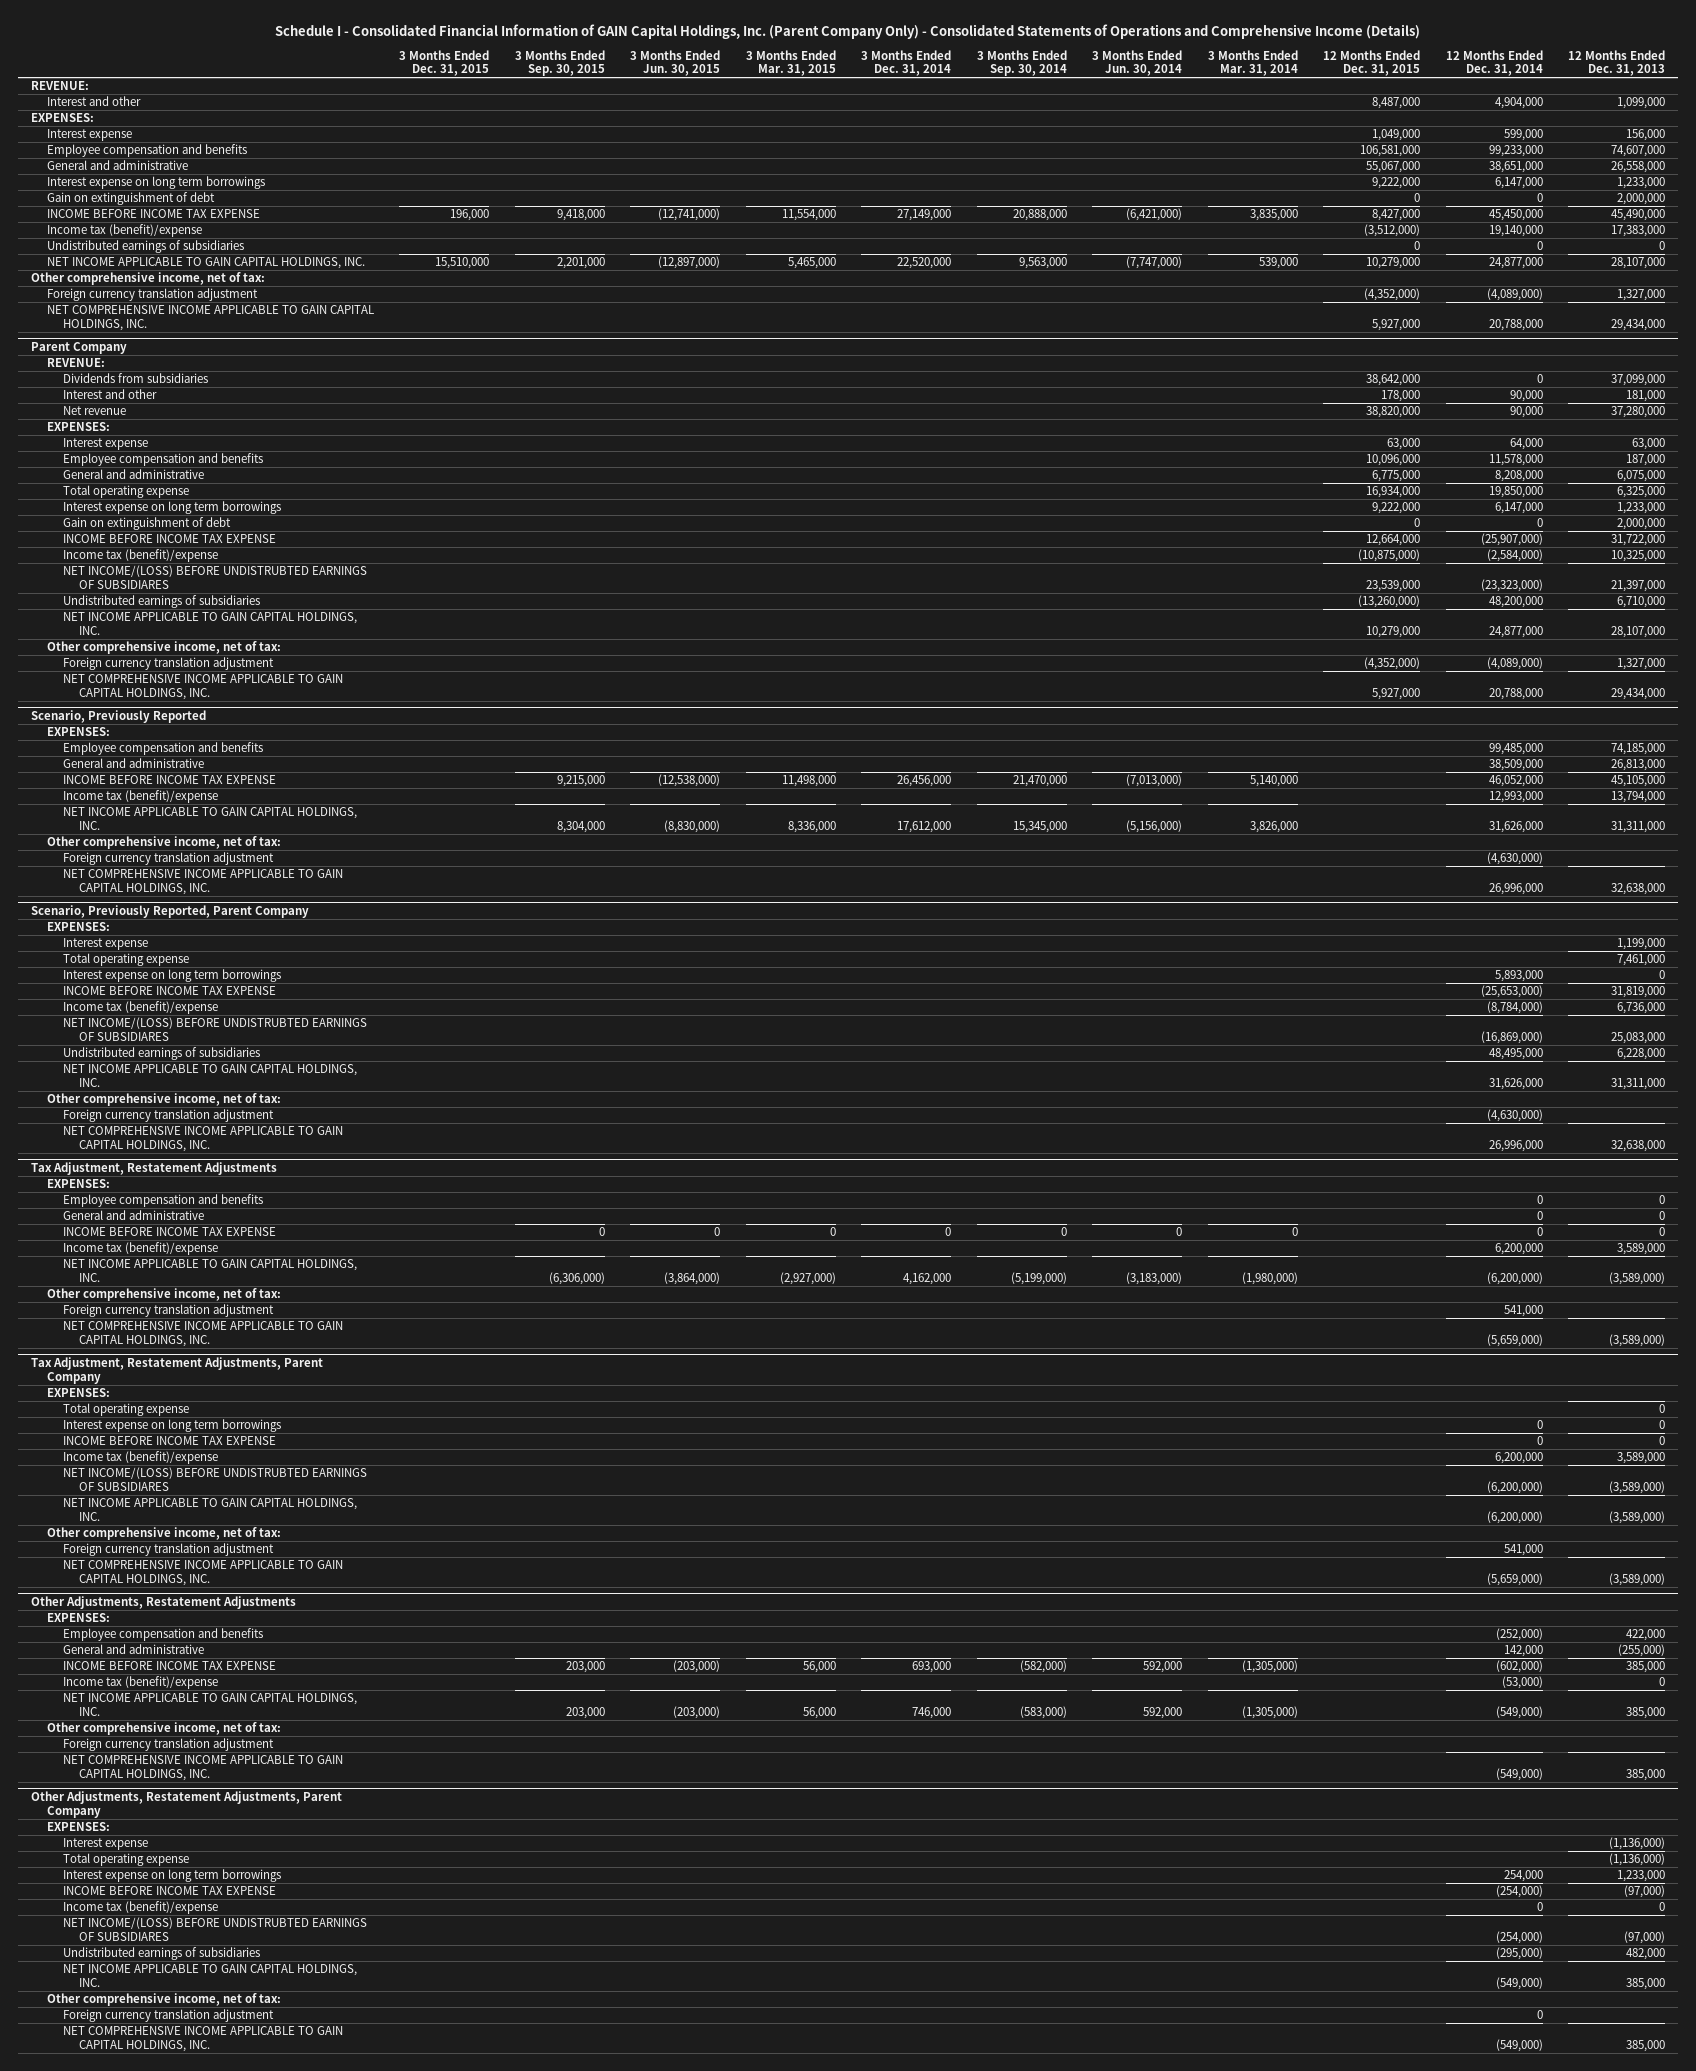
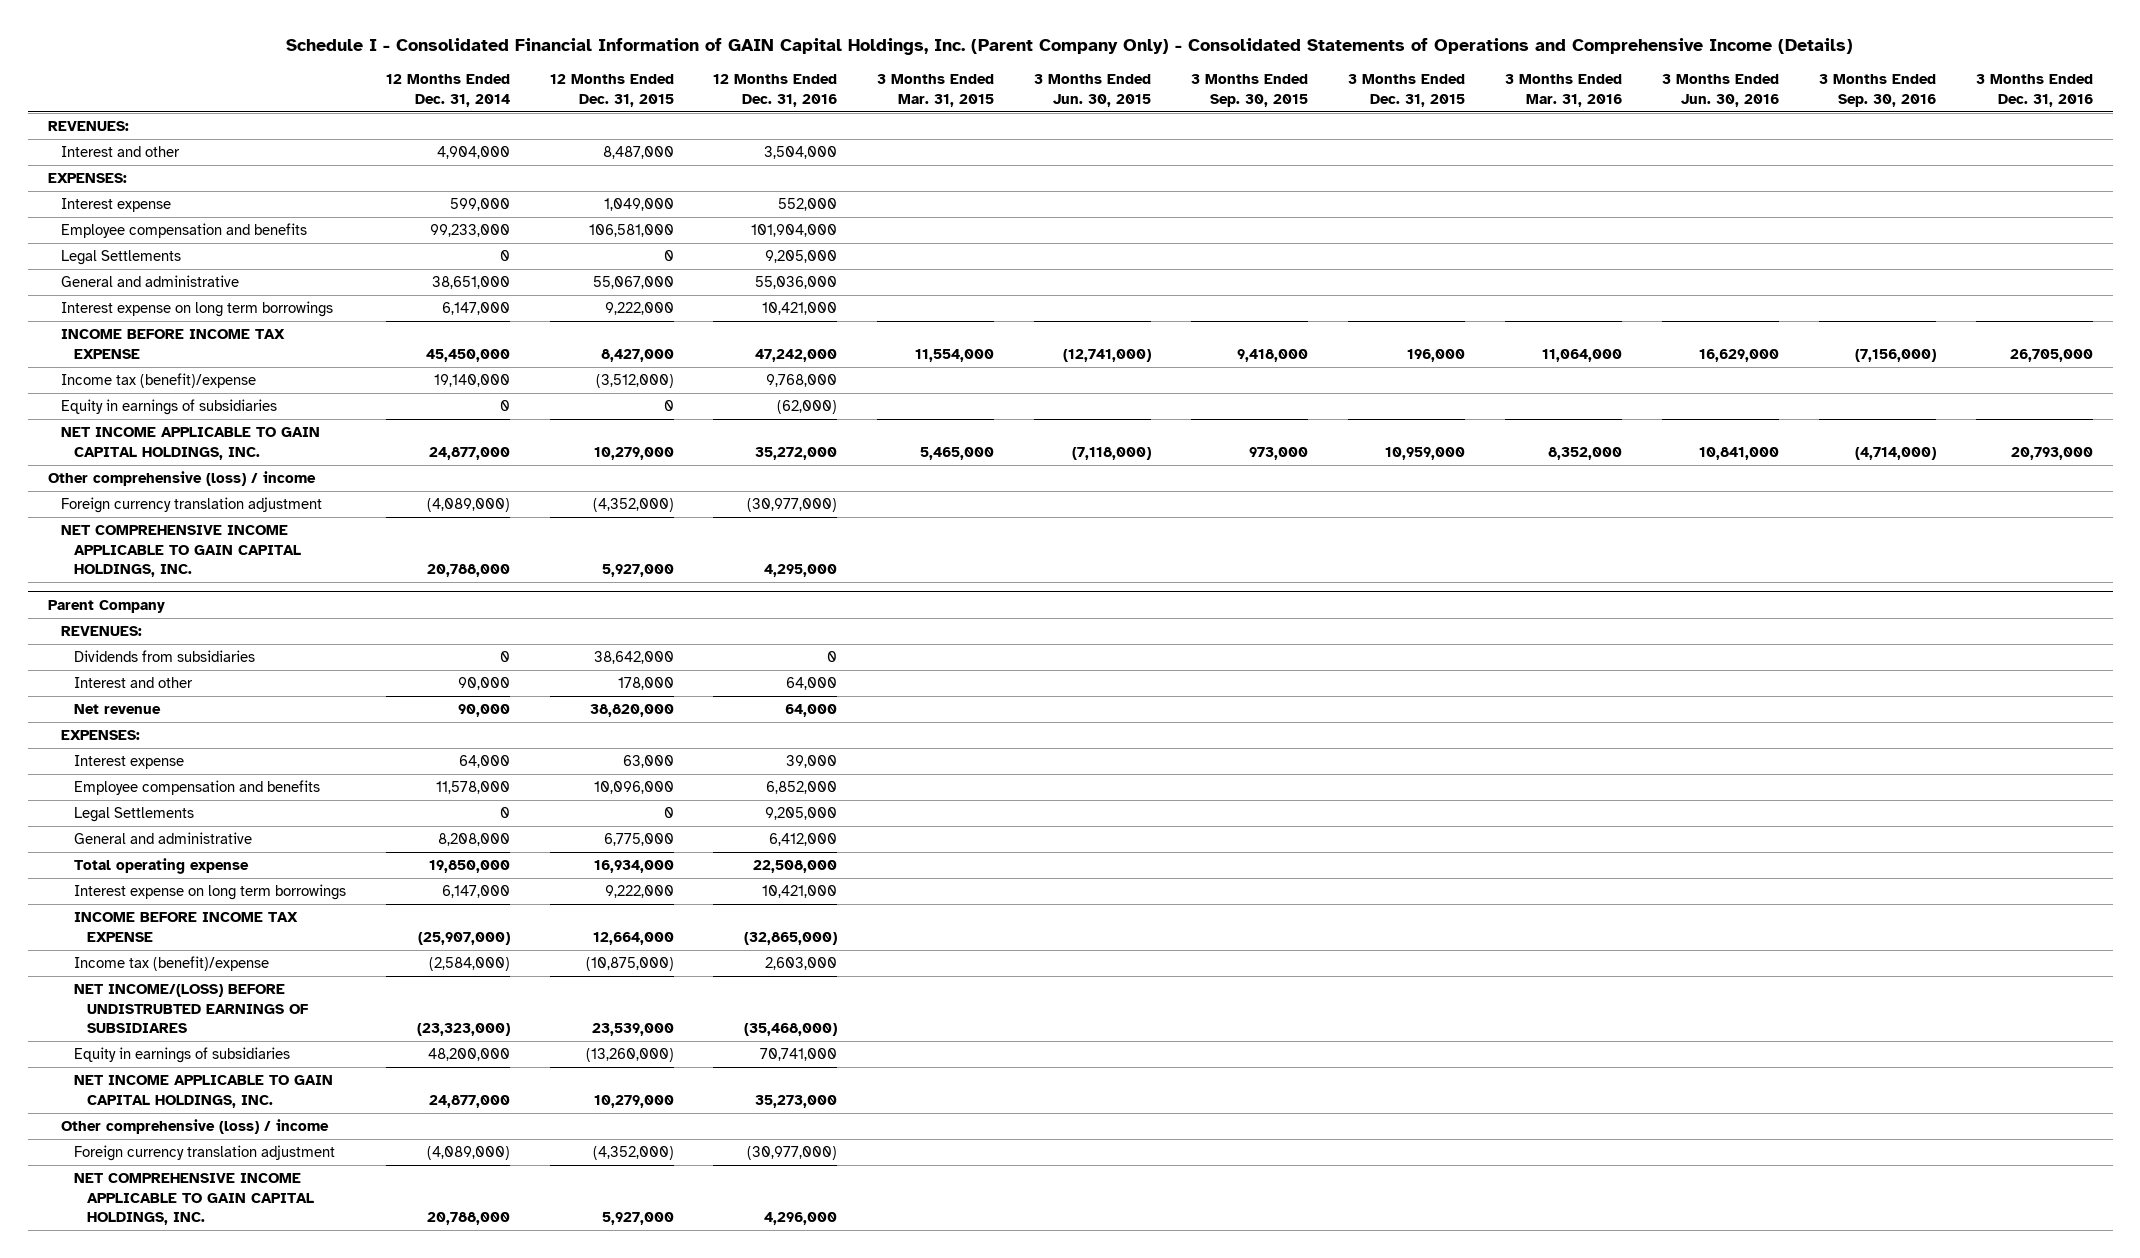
- | 3 Months Ended Dec. 31, 2015 | 3 Months Ended Sep. 30, 2015 | 3 Months Ended Jun. 30, 2015 | 3 Months Ended Mar. 31, 2015 | 3 Months Ended Dec. 31, 2014 | 3 Months Ended Sep. 30, 2014 | 3 Months Ended Jun. 30, 2014 | 3 Months Ended Mar. 31, 2014 | 12 Months Ended Dec. 31, 2015 | 12 Months Ended Dec. 31, 2014 | 12 Months Ended Dec. 31, 2013
+ | 12 Months Ended Dec. 31, 2014 | 12 Months Ended Dec. 31, 2015 | 12 Months Ended Dec. 31, 2016 | 3 Months Ended Mar. 31, 2015 | 3 Months Ended Jun. 30, 2015 | 3 Months Ended Sep. 30, 2015 | 3 Months Ended Dec. 31, 2015 | 3 Months Ended Mar. 31, 2016 | 3 Months Ended Jun. 30, 2016 | 3 Months Ended Sep. 30, 2016 | 3 Months Ended Dec. 31, 2016
- REVENUE:
+ REVENUES:
+ Legal Settlements | 0 | 0 | 9,205,000 | | | | | | | |
- Gain on extinguishment of debt | | | | | | | | | 0 | 0 | 2,000,000
- Undistributed earnings of subsidiaries | | | | | | | | | 0 | 0 | 0
- NET INCOME APPLICABLE TO GAIN CAPITAL HOLDINGS, INC. | 15,510,000 | 2,201,000 | (12,897,000) | 5,465,000 | 22,520,000 | 9,563,000 | (7,747,000) | 539,000 | 10,279,000 | 24,877,000 | 28,107,000
- Other comprehensive income, net of tax:
+ Equity in earnings of subsidiaries | 0 | 0 | (62,000) | | | | | | | |
+ NET INCOME APPLICABLE TO GAIN CAPITAL HOLDINGS, INC. | 24,877,000 | 10,279,000 | 35,272,000 | 5,465,000 | (7,118,000) | 973,000 | 10,959,000 | 8,352,000 | 10,841,000 | (4,714,000) | 20,793,000
+ Other comprehensive (loss) / income
@ Parent Company
- REVENUE:
+ REVENUES:
+ Legal Settlements | 0 | 0 | 9,205,000 | | | | | | | |
- Gain on extinguishment of debt | | | | | | | | | 0 | 0 | 2,000,000
- Undistributed earnings of subsidiaries | | | | | | | | | (13,260,000) | 48,200,000 | 6,710,000
+ Equity in earnings of subsidiaries | 48,200,000 | (13,260,000) | 70,741,000 | | | | | | | |
- Other comprehensive income, net of tax:
+ Other comprehensive (loss) / income
- Scenario, Previously Reported
- EXPENSES:
- Employee compensation and benefits | | | | | | | | | | 99,485,000 | 74,185,000
- General and administrative | | | | | | | | | | 38,509,000 | 26,813,000
- INCOME BEFORE INCOME TAX EXPENSE | | 9,215,000 | (12,538,000) | 11,498,000 | 26,456,000 | 21,470,000 | (7,013,000) | 5,140,000 | | 46,052,000 | 45,105,000
- Income tax (benefit)/expense | | | | | | | | | | 12,993,000 | 13,794,000
- NET INCOME APPLICABLE TO GAIN CAPITAL HOLDINGS, INC. | | 8,304,000 | (8,830,000) | 8,336,000 | 17,612,000 | 15,345,000 | (5,156,000) | 3,826,000 | | 31,626,000 | 31,311,000
- Other comprehensive income, net of tax:
- Foreign currency translation adjustment | | | | | | | | | | (4,630,000) |
- NET COMPREHENSIVE INCOME APPLICABLE TO GAIN CAPITAL HOLDINGS, INC. | | | | | | | | | | 26,996,000 | 32,638,000
- Scenario, Previously Reported, Parent Company
- EXPENSES:
- Interest expense | | | | | | | | | | | 1,199,000
- Total operating expense | | | | | | | | | | | 7,461,000
- Interest expense on long term borrowings | | | | | | | | | | 5,893,000 | 0
- INCOME BEFORE INCOME TAX EXPENSE | | | | | | | | | | (25,653,000) | 31,819,000
- Income tax (benefit)/expense | | | | | | | | | | (8,784,000) | 6,736,000
- NET INCOME/(LOSS) BEFORE UNDISTRUBTED EARNINGS OF SUBSIDIARES | | | | | | | | | | (16,869,000) | 25,083,000
- Undistributed earnings of subsidiaries | | | | | | | | | | 48,495,000 | 6,228,000
- NET INCOME APPLICABLE TO GAIN CAPITAL HOLDINGS, INC. | | | | | | | | | | 31,626,000 | 31,311,000
- Other comprehensive income, net of tax:
- Foreign currency translation adjustment | | | | | | | | | | (4,630,000) |
- NET COMPREHENSIVE INCOME APPLICABLE TO GAIN CAPITAL HOLDINGS, INC. | | | | | | | | | | 26,996,000 | 32,638,000
- Tax Adjustment, Restatement Adjustments
- EXPENSES:
- Employee compensation and benefits | | | | | | | | | | 0 | 0
- General and administrative | | | | | | | | | | 0 | 0
- INCOME BEFORE INCOME TAX EXPENSE | | 0 | 0 | 0 | 0 | 0 | 0 | 0 | | 0 | 0
- Income tax (benefit)/expense | | | | | | | | | | 6,200,000 | 3,589,000
- NET INCOME APPLICABLE TO GAIN CAPITAL HOLDINGS, INC. | | (6,306,000) | (3,864,000) | (2,927,000) | 4,162,000 | (5,199,000) | (3,183,000) | (1,980,000) | | (6,200,000) | (3,589,000)
- Other comprehensive income, net of tax:
- Foreign currency translation adjustment | | | | | | | | | | 541,000 |
- NET COMPREHENSIVE INCOME APPLICABLE TO GAIN CAPITAL HOLDINGS, INC. | | | | | | | | | | (5,659,000) | (3,589,000)
- Tax Adjustment, Restatement Adjustments, Parent Company
- EXPENSES:
- Total operating expense | | | | | | | | | | | 0
- Interest expense on long term borrowings | | | | | | | | | | 0 | 0
- INCOME BEFORE INCOME TAX EXPENSE | | | | | | | | | | 0 | 0
- Income tax (benefit)/expense | | | | | | | | | | 6,200,000 | 3,589,000
- NET INCOME/(LOSS) BEFORE UNDISTRUBTED EARNINGS OF SUBSIDIARES | | | | | | | | | | (6,200,000) | (3,589,000)
- NET INCOME APPLICABLE TO GAIN CAPITAL HOLDINGS, INC. | | | | | | | | | | (6,200,000) | (3,589,000)
- Other comprehensive income, net of tax:
- Foreign currency translation adjustment | | | | | | | | | | 541,000 |
- NET COMPREHENSIVE INCOME APPLICABLE TO GAIN CAPITAL HOLDINGS, INC. | | | | | | | | | | (5,659,000) | (3,589,000)
- Other Adjustments, Restatement Adjustments
- EXPENSES:
- Employee compensation and benefits | | | | | | | | | | (252,000) | 422,000
- General and administrative | | | | | | | | | | 142,000 | (255,000)
- INCOME BEFORE INCOME TAX EXPENSE | | 203,000 | (203,000) | 56,000 | 693,000 | (582,000) | 592,000 | (1,305,000) | | (602,000) | 385,000
- Income tax (benefit)/expense | | | | | | | | | | (53,000) | 0
- NET INCOME APPLICABLE TO GAIN CAPITAL HOLDINGS, INC. | | 203,000 | (203,000) | 56,000 | 746,000 | (583,000) | 592,000 | (1,305,000) | | (549,000) | 385,000
- Other comprehensive income, net of tax:
- Foreign currency translation adjustment
- NET COMPREHENSIVE INCOME APPLICABLE TO GAIN CAPITAL HOLDINGS, INC. | | | | | | | | | | (549,000) | 385,000
- Other Adjustments, Restatement Adjustments, Parent Company
- EXPENSES:
- Interest expense | | | | | | | | | | | (1,136,000)
- Total operating expense | | | | | | | | | | | (1,136,000)
- Interest expense on long term borrowings | | | | | | | | | | 254,000 | 1,233,000
- INCOME BEFORE INCOME TAX EXPENSE | | | | | | | | | | (254,000) | (97,000)
- Income tax (benefit)/expense | | | | | | | | | | 0 | 0
- NET INCOME/(LOSS) BEFORE UNDISTRUBTED EARNINGS OF SUBSIDIARES | | | | | | | | | | (254,000) | (97,000)
- Undistributed earnings of subsidiaries | | | | | | | | | | (295,000) | 482,000
- NET INCOME APPLICABLE TO GAIN CAPITAL HOLDINGS, INC. | | | | | | | | | | (549,000) | 385,000
- Other comprehensive income, net of tax:
- Foreign currency translation adjustment | | | | | | | | | | 0 |
- NET COMPREHENSIVE INCOME APPLICABLE TO GAIN CAPITAL HOLDINGS, INC. | | | | | | | | | | (549,000) | 385,000

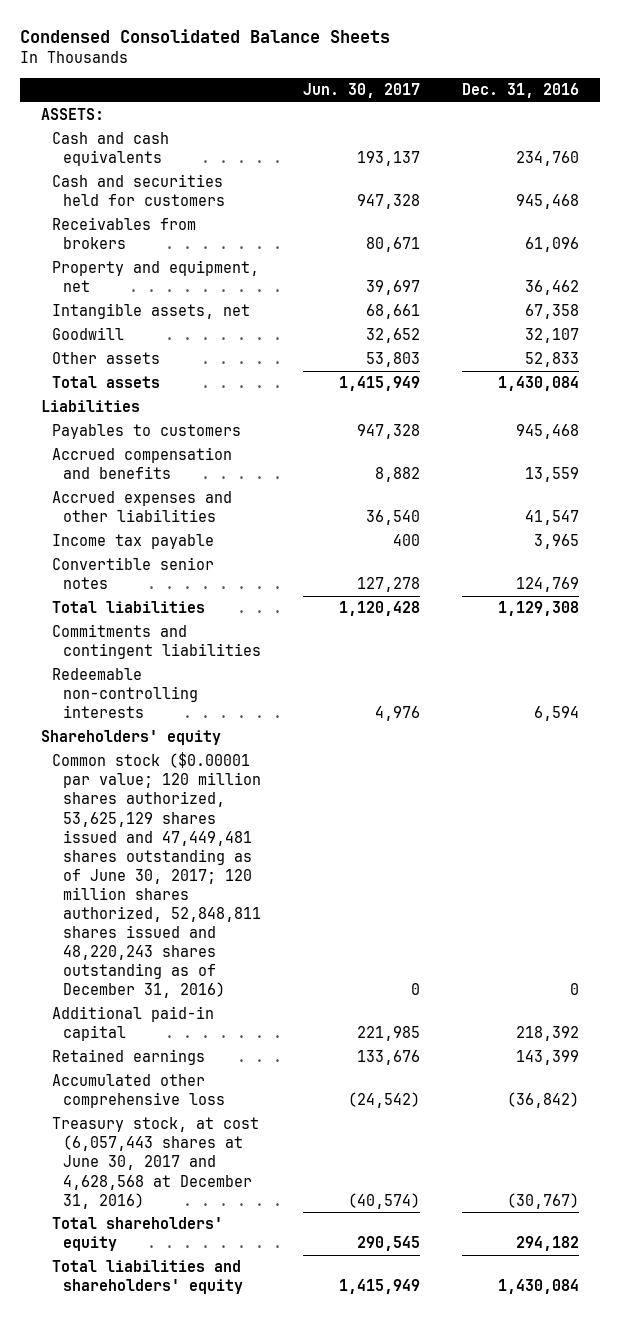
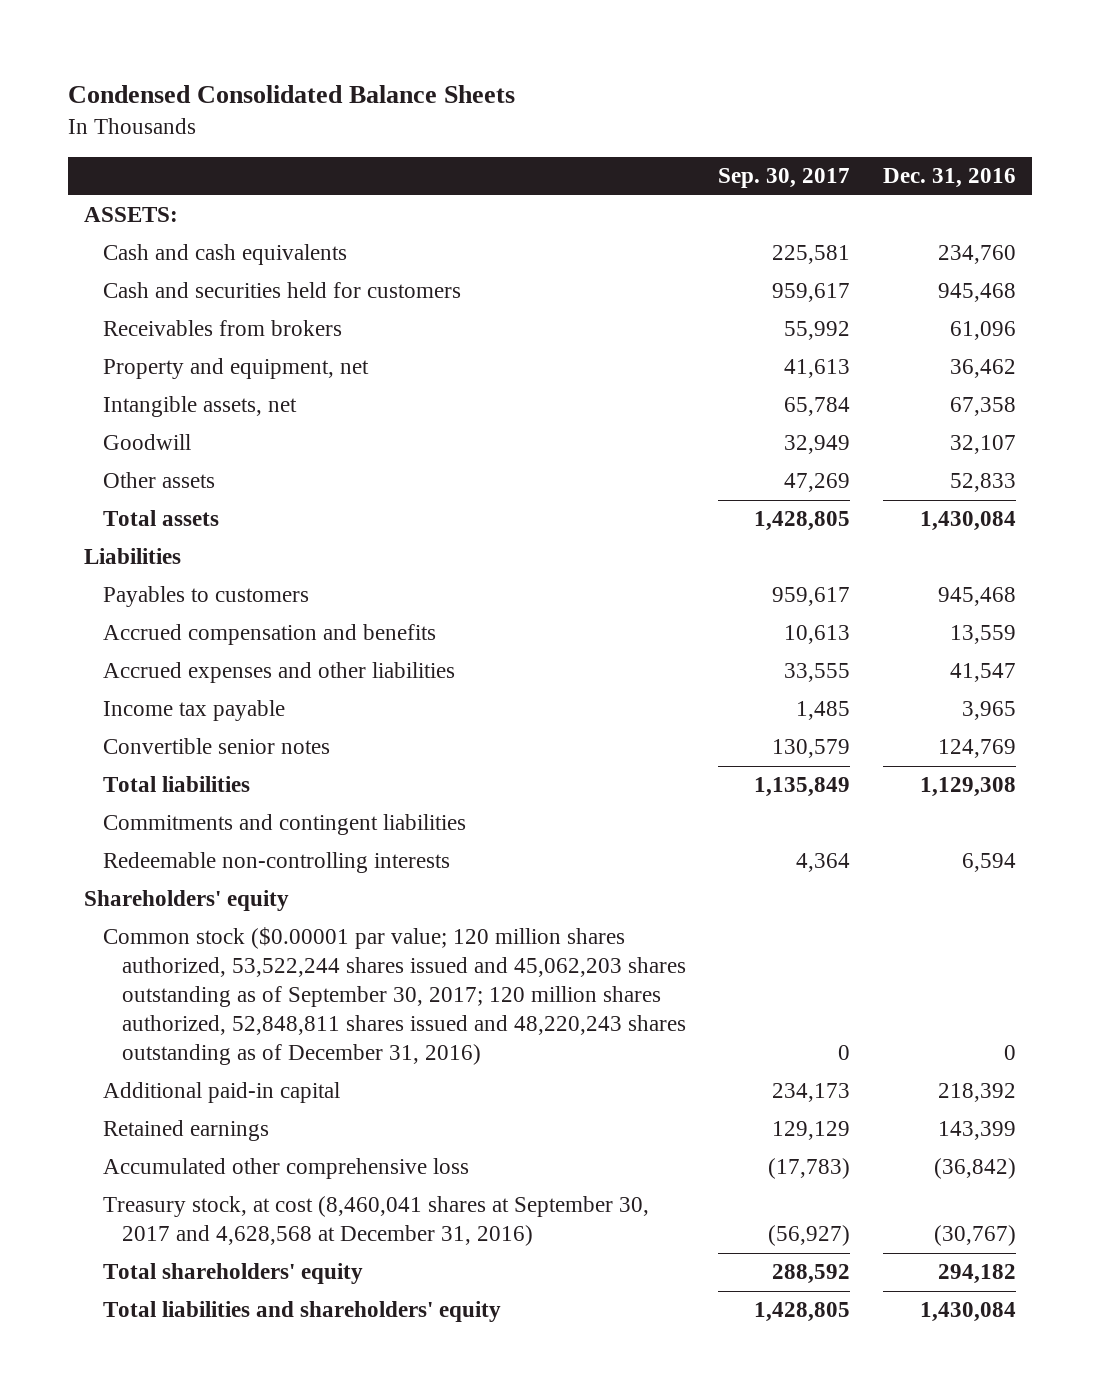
- | Jun. 30, 2017 | Dec. 31, 2016
+ | Sep. 30, 2017 | Dec. 31, 2016
- Common stock ($0.00001 par value; 120 million shares authorized, 53,625,129 shares issued and 47,449,481 shares outstanding as of June 30, 2017; 120 million shares authorized, 52,848,811 shares issued and 48,220,243 shares outstanding as of December 31, 2016) | 0 | 0
+ Common stock ($0.00001 par value; 120 million shares authorized, 53,522,244 shares issued and 45,062,203 shares outstanding as of September 30, 2017; 120 million shares authorized, 52,848,811 shares issued and 48,220,243 shares outstanding as of December 31, 2016) | 0 | 0
- Treasury stock, at cost (6,057,443 shares at June 30, 2017 and 4,628,568 at December 31, 2016) | (40,574) | (30,767)
+ Treasury stock, at cost (8,460,041 shares at September 30, 2017 and 4,628,568 at December 31, 2016) | (56,927) | (30,767)

